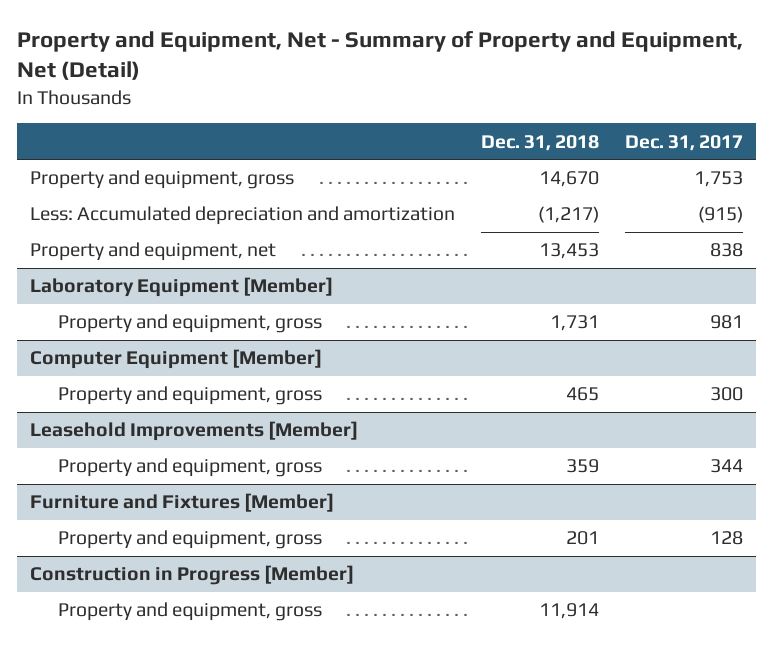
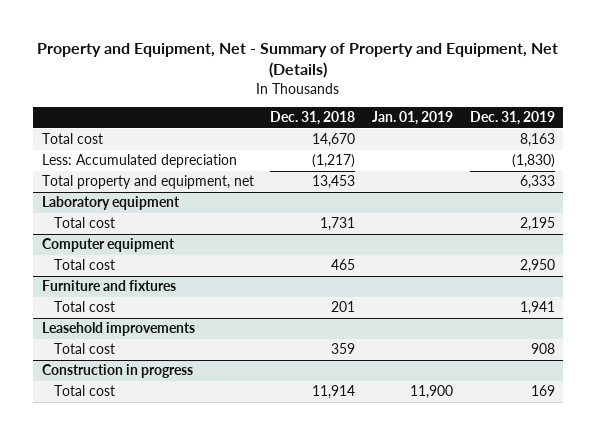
- Property and Equipment, Net - Summary of Property and Equipment, Net (Detail)
+ Property and Equipment, Net - Summary of Property and Equipment, Net (Details)
- | Dec. 31, 2018 | Dec. 31, 2017
+ | Dec. 31, 2018 | Jan. 01, 2019 | Dec. 31, 2019
- Property and equipment, gross | 14,670 | 1,753
- Less: Accumulated depreciation and amortization | (1,217) | (915)
- Property and equipment, net | 13,453 | 838
- Laboratory Equipment [Member]
- Property and equipment, gross | 1,731 | 981
- Computer Equipment [Member]
- Property and equipment, gross | 465 | 300
- Leasehold Improvements [Member]
- Property and equipment, gross | 359 | 344
- Furniture and Fixtures [Member]
- Property and equipment, gross | 201 | 128
- Construction in Progress [Member]
- Property and equipment, gross | 11,914 |
+ Total cost | 14,670 | | 8,163
+ Less: Accumulated depreciation | (1,217) | | (1,830)
+ Total property and equipment, net | 13,453 | | 6,333
+ Laboratory equipment
+ Total cost | 1,731 | | 2,195
+ Computer equipment
+ Total cost | 465 | | 2,950
+ Furniture and fixtures
+ Total cost | 201 | | 1,941
+ Leasehold improvements
+ Total cost | 359 | | 908
+ Construction in progress
+ Total cost | 11,914 | 11,900 | 169

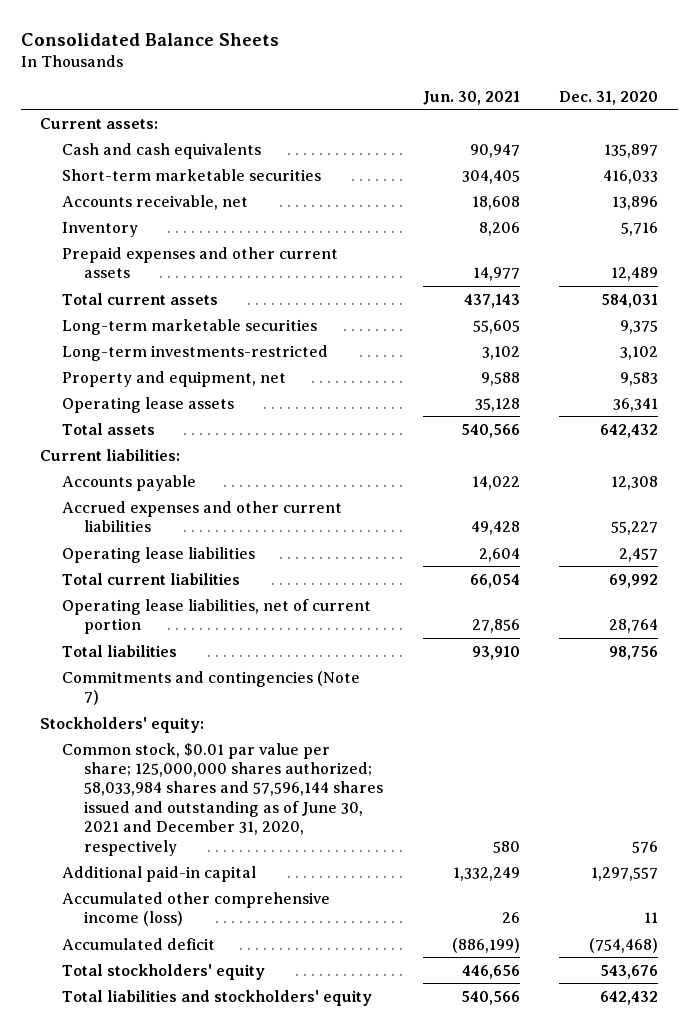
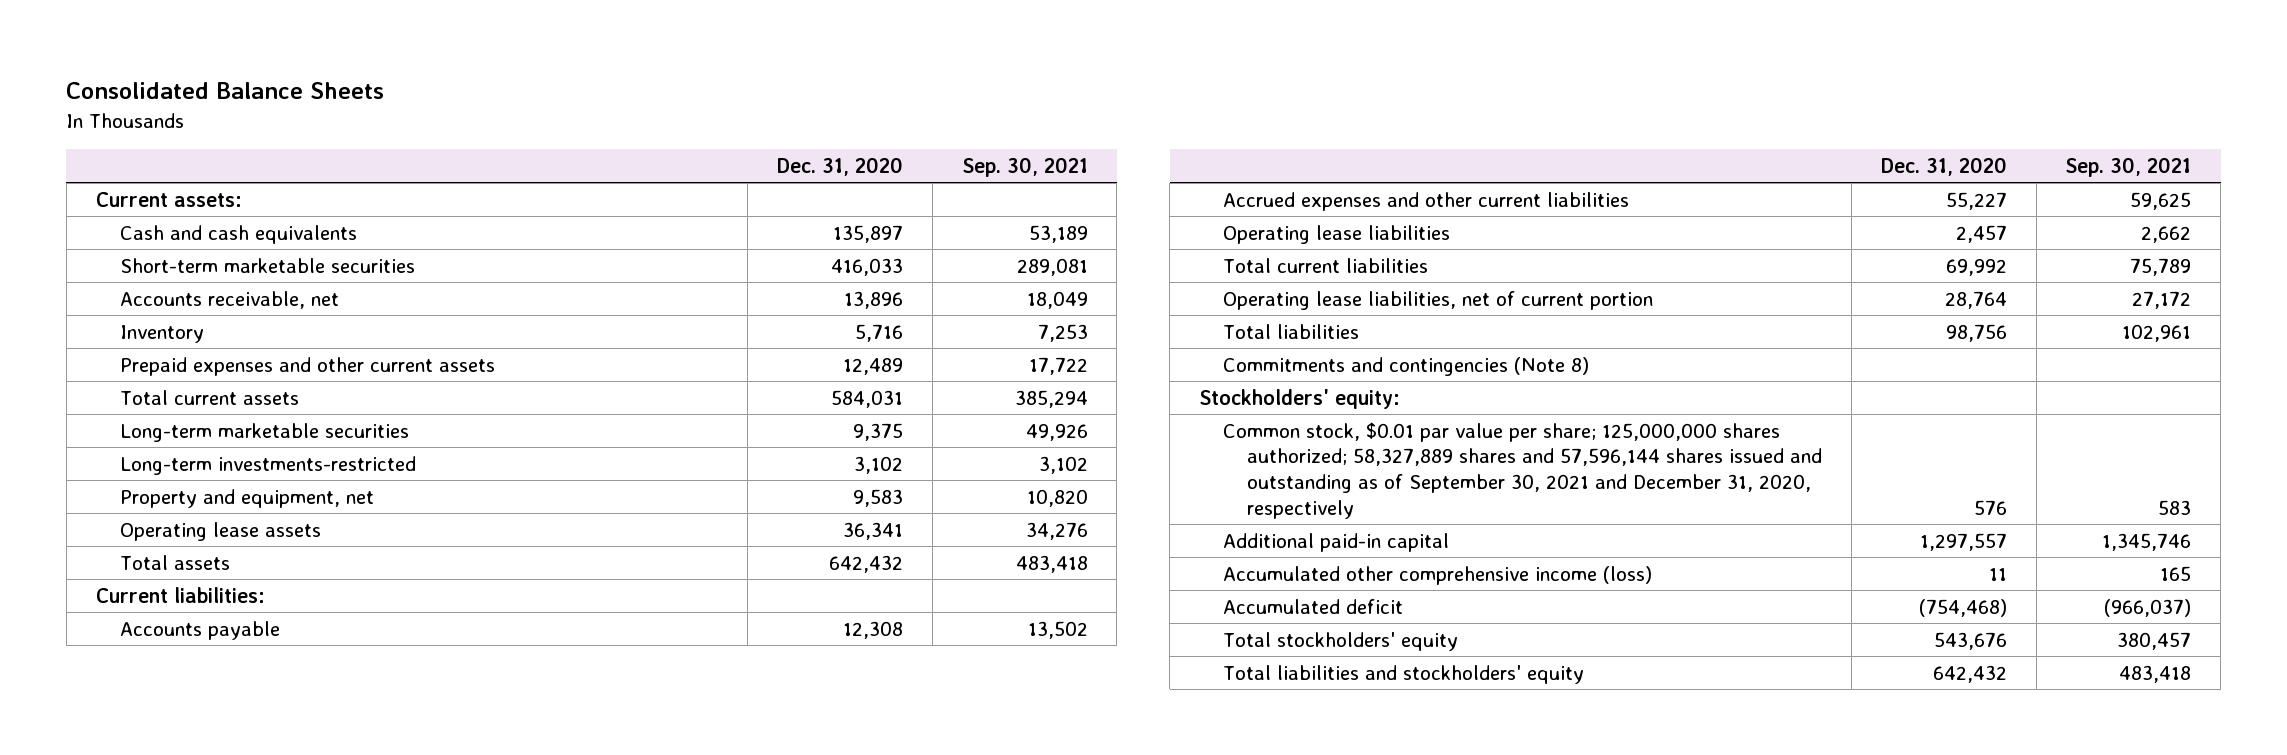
- | Jun. 30, 2021 | Dec. 31, 2020
+ | Dec. 31, 2020 | Sep. 30, 2021
- Commitments and contingencies (Note 7)
+ Commitments and contingencies (Note 8)
- Common stock, $0.01 par value per share; 125,000,000 shares authorized; 58,033,984 shares and 57,596,144 shares issued and outstanding as of June 30, 2021 and December 31, 2020, respectively | 580 | 576
+ Common stock, $0.01 par value per share; 125,000,000 shares authorized; 58,327,889 shares and 57,596,144 shares issued and outstanding as of September 30, 2021 and December 31, 2020, respectively | 576 | 583

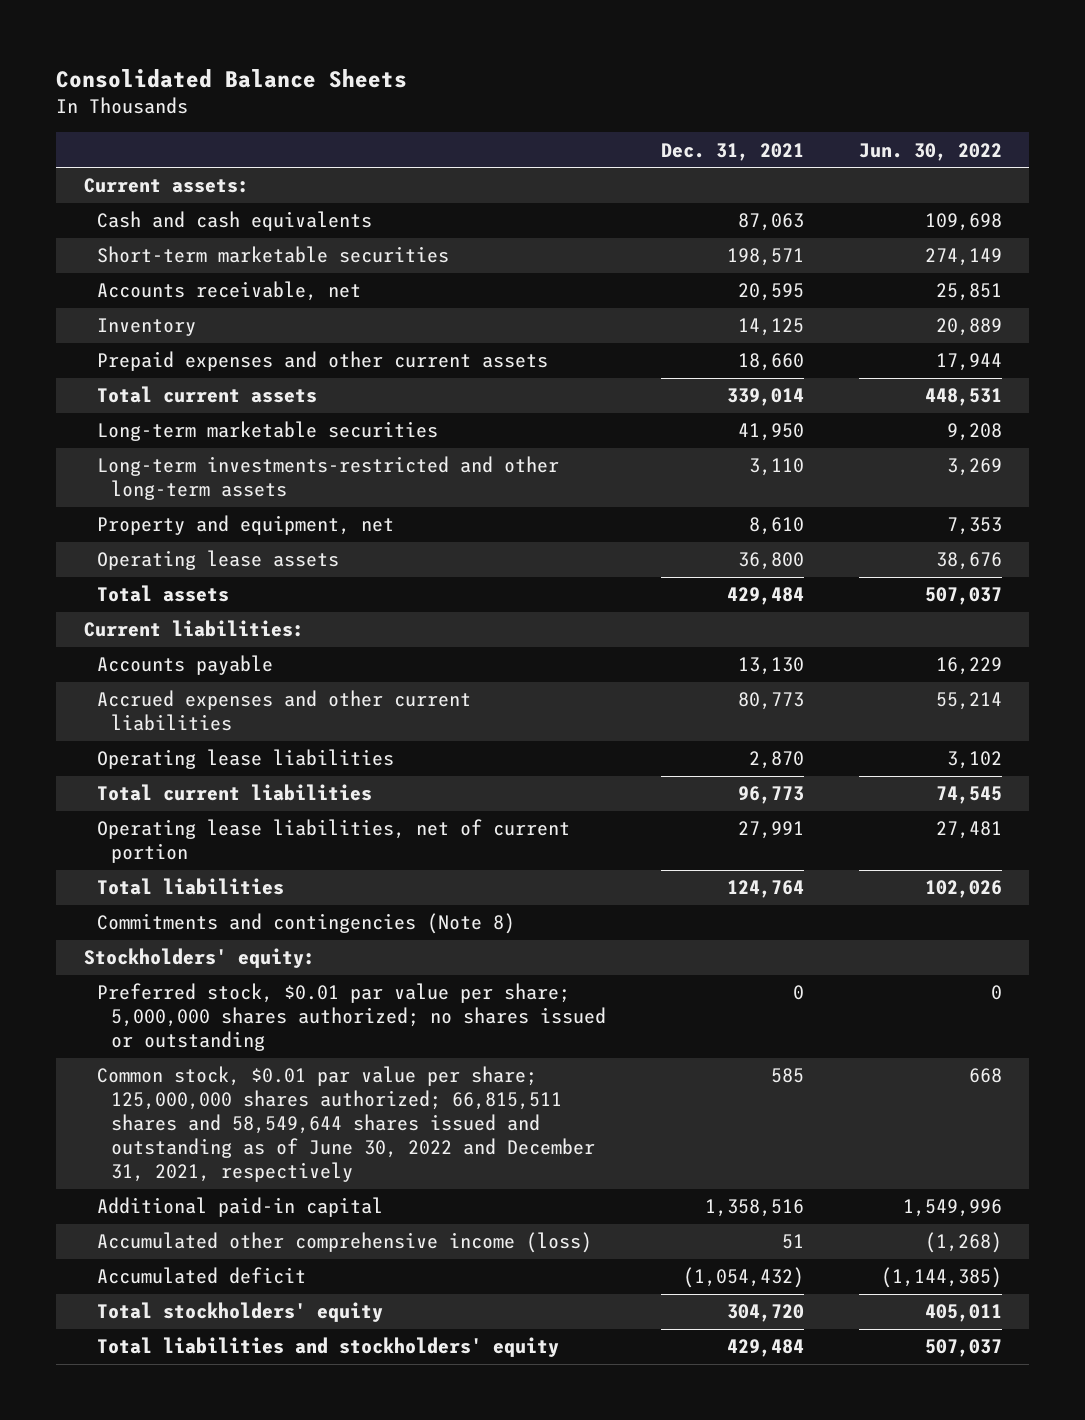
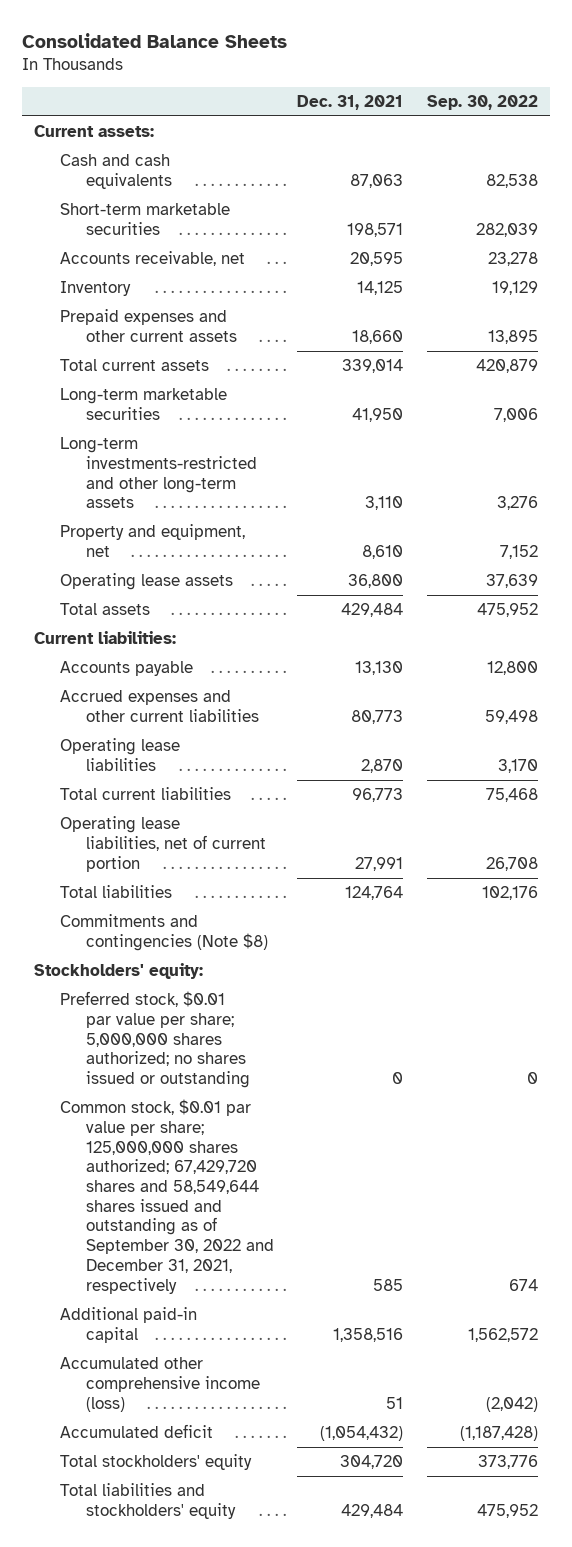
- | Dec. 31, 2021 | Jun. 30, 2022
+ | Dec. 31, 2021 | Sep. 30, 2022
- Commitments and contingencies (Note 8)
+ Commitments and contingencies (Note $8)
- Common stock, $0.01 par value per share; 125,000,000 shares authorized; 66,815,511 shares and 58,549,644 shares issued and outstanding as of June 30, 2022 and December 31, 2021, respectively | 585 | 668
+ Common stock, $0.01 par value per share; 125,000,000 shares authorized; 67,429,720 shares and 58,549,644 shares issued and outstanding as of September 30, 2022 and December 31, 2021, respectively | 585 | 674

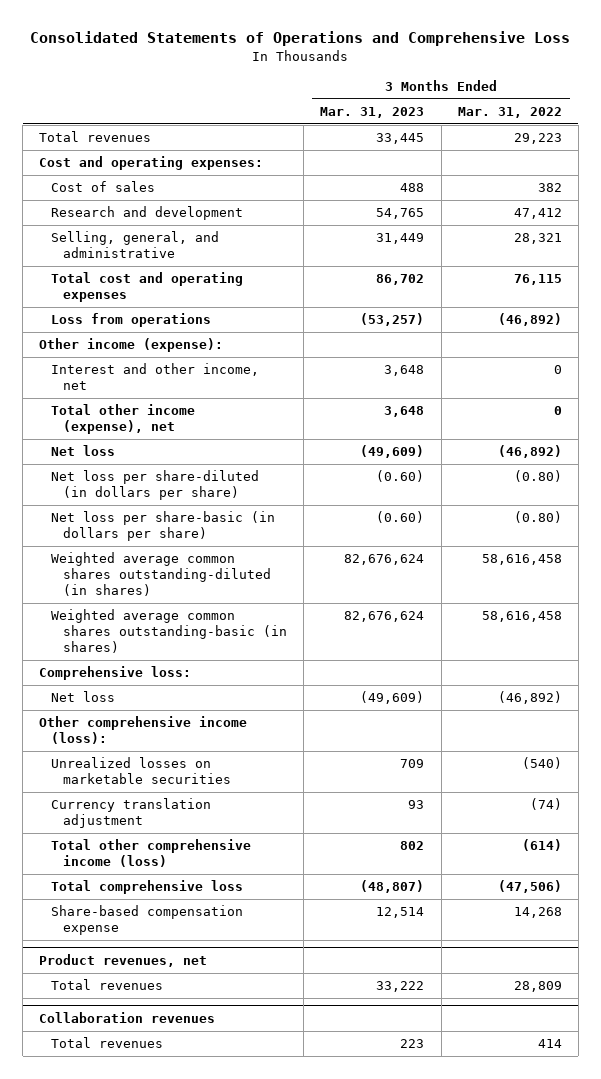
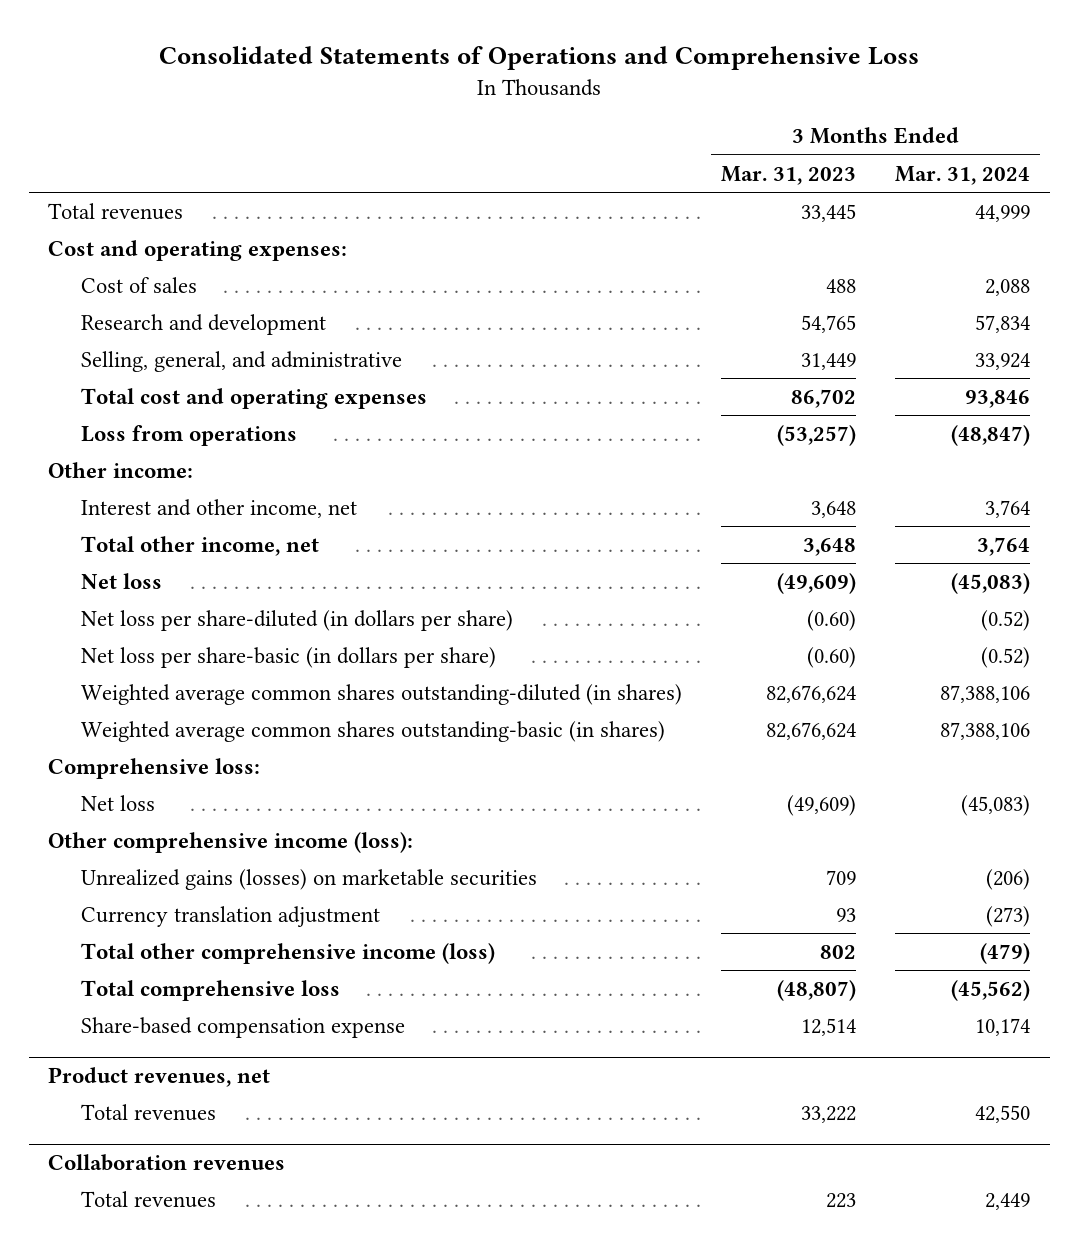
- | 3 Months Ended Mar. 31, 2023 | 3 Months Ended Mar. 31, 2022
+ | 3 Months Ended Mar. 31, 2023 | 3 Months Ended Mar. 31, 2024
- Other income (expense):
+ Other income:
- Total other income (expense), net | 3,648 | 0
+ Total other income, net | 3,648 | 3,764
- Unrealized losses on marketable securities | 709 | (540)
+ Unrealized gains (losses) on marketable securities | 709 | (206)

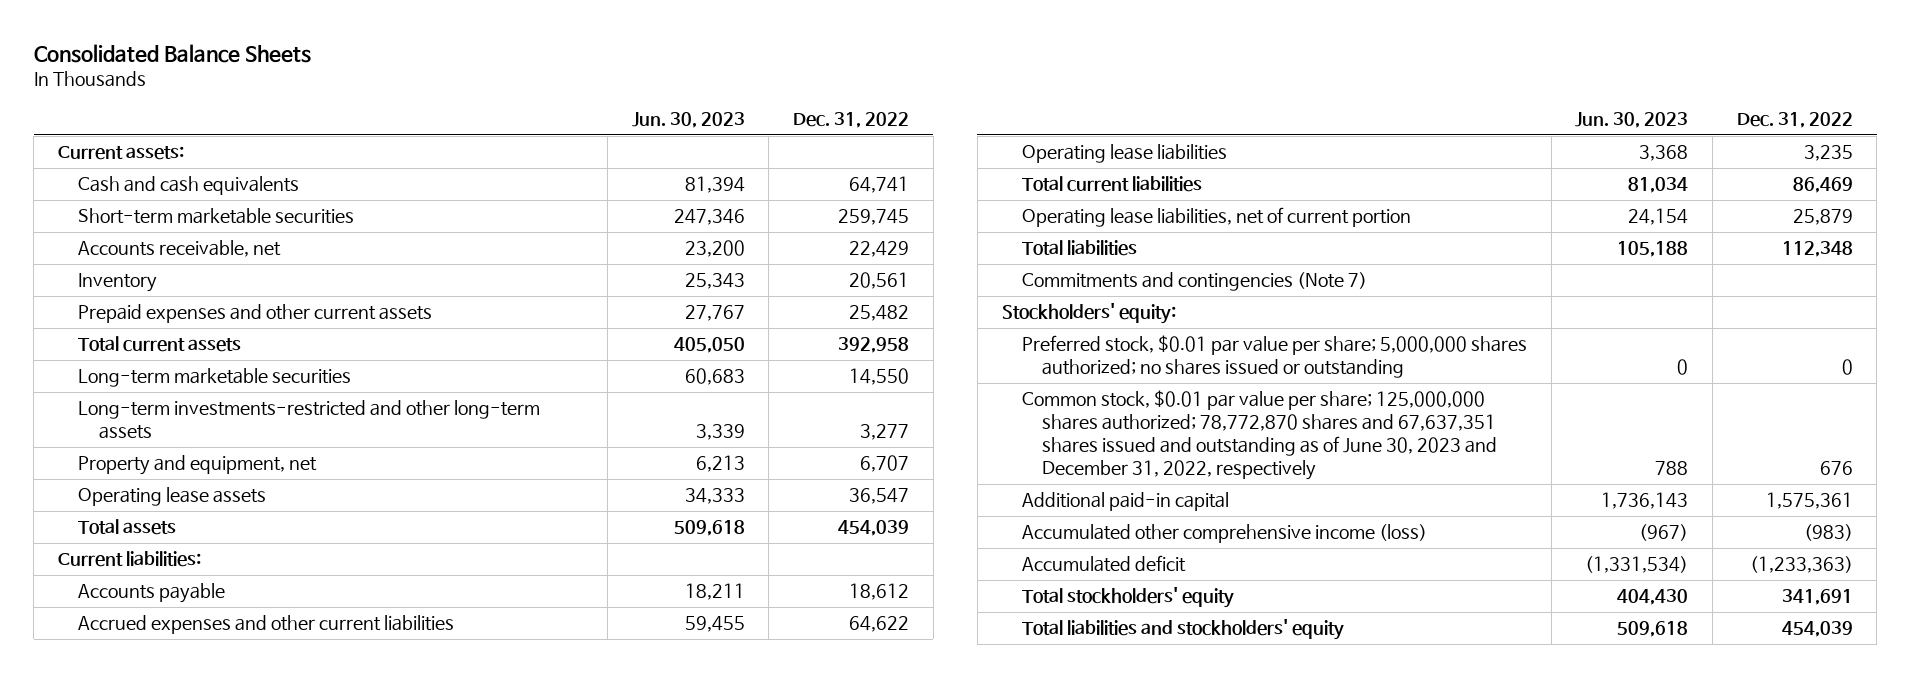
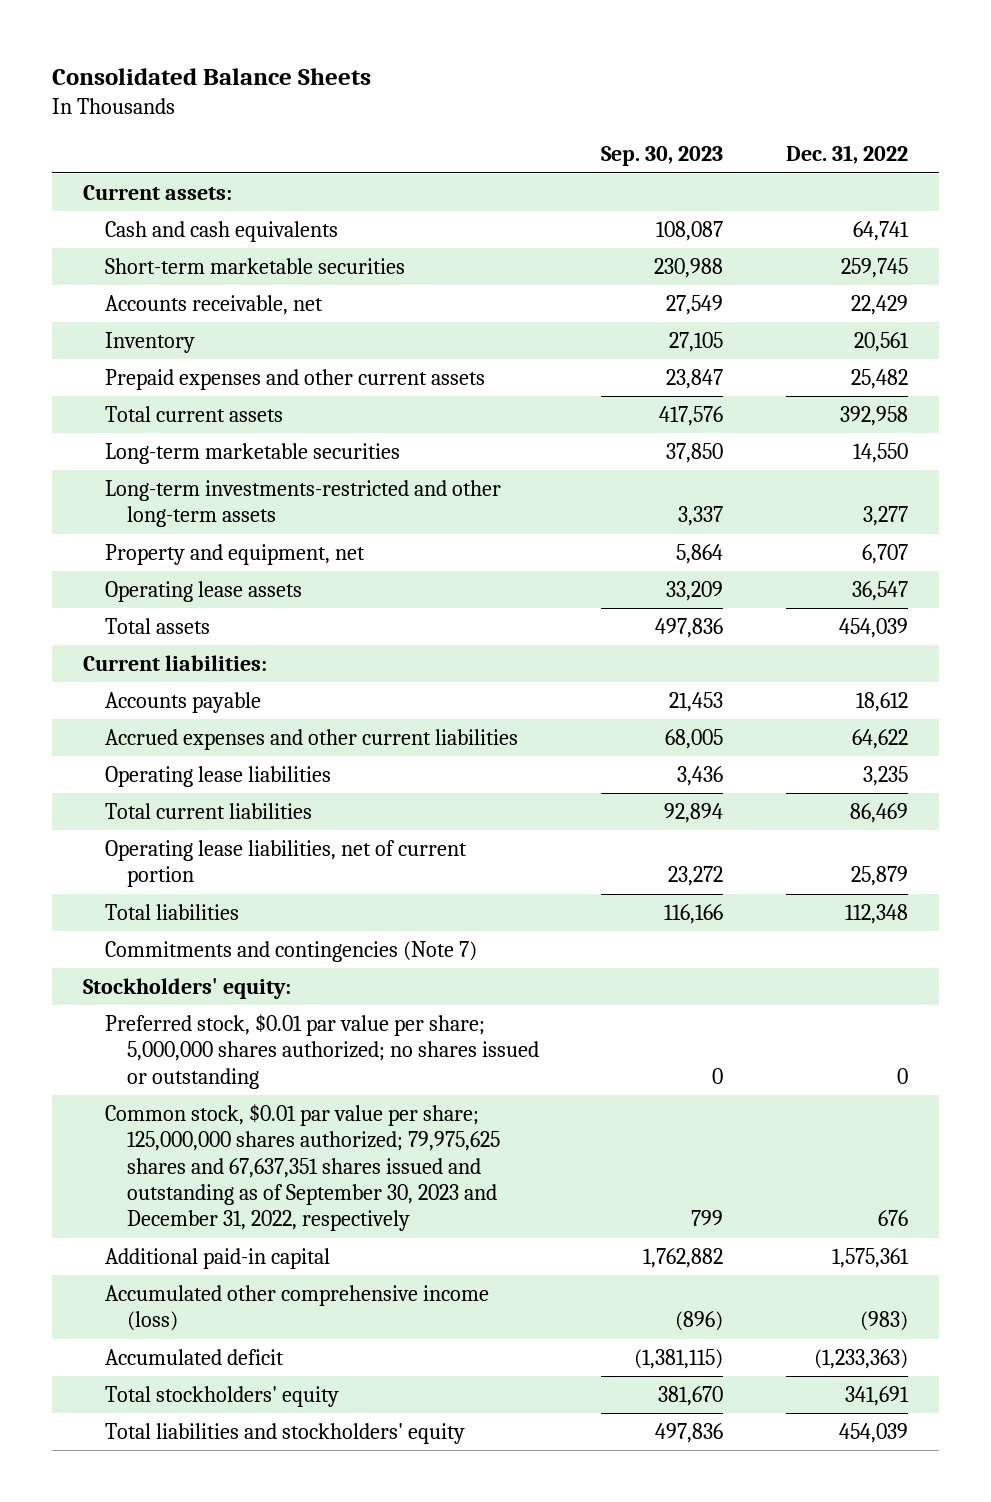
- | Jun. 30, 2023 | Dec. 31, 2022
+ | Sep. 30, 2023 | Dec. 31, 2022
- Common stock, $0.01 par value per share; 125,000,000 shares authorized; 78,772,870 shares and 67,637,351 shares issued and outstanding as of June 30, 2023 and December 31, 2022, respectively | 788 | 676
+ Common stock, $0.01 par value per share; 125,000,000 shares authorized; 79,975,625 shares and 67,637,351 shares issued and outstanding as of September 30, 2023 and December 31, 2022, respectively | 799 | 676

